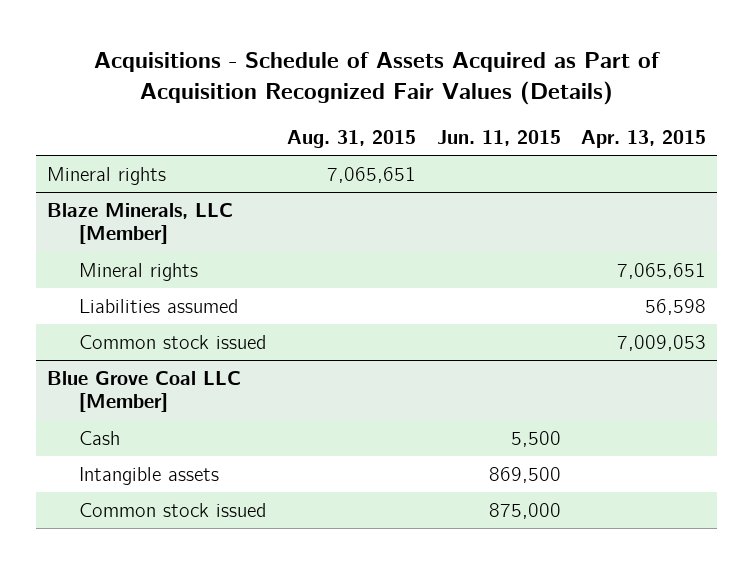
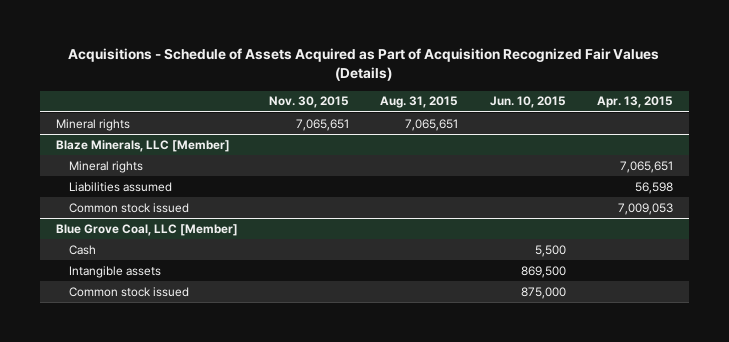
- | Aug. 31, 2015 | Jun. 11, 2015 | Apr. 13, 2015
+ | Nov. 30, 2015 | Aug. 31, 2015 | Jun. 10, 2015 | Apr. 13, 2015
- Blue Grove Coal LLC [Member]
+ Blue Grove Coal, LLC [Member]

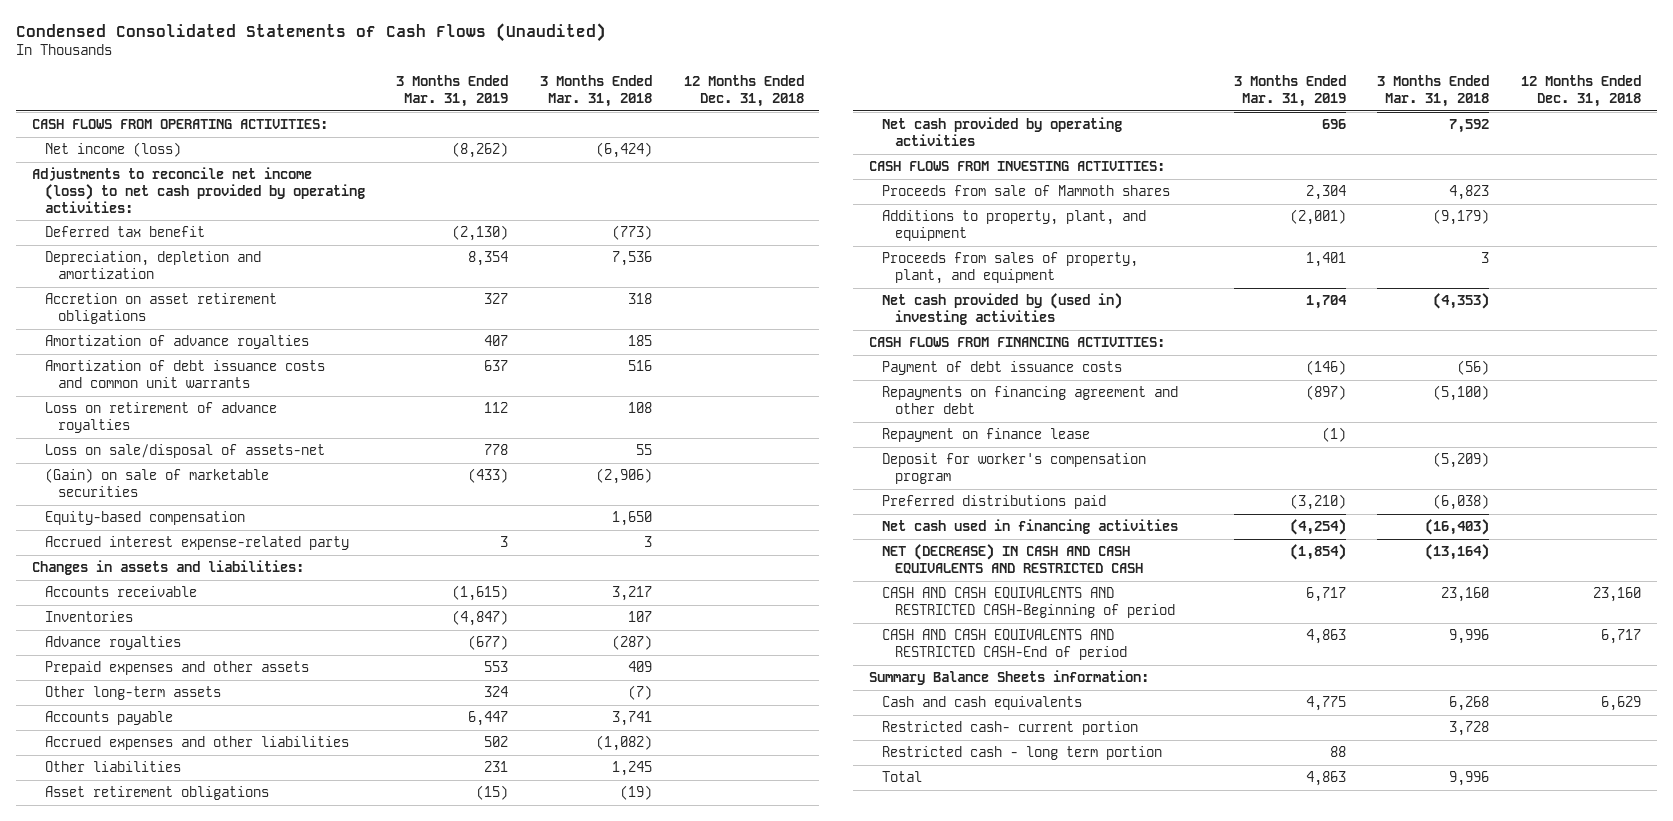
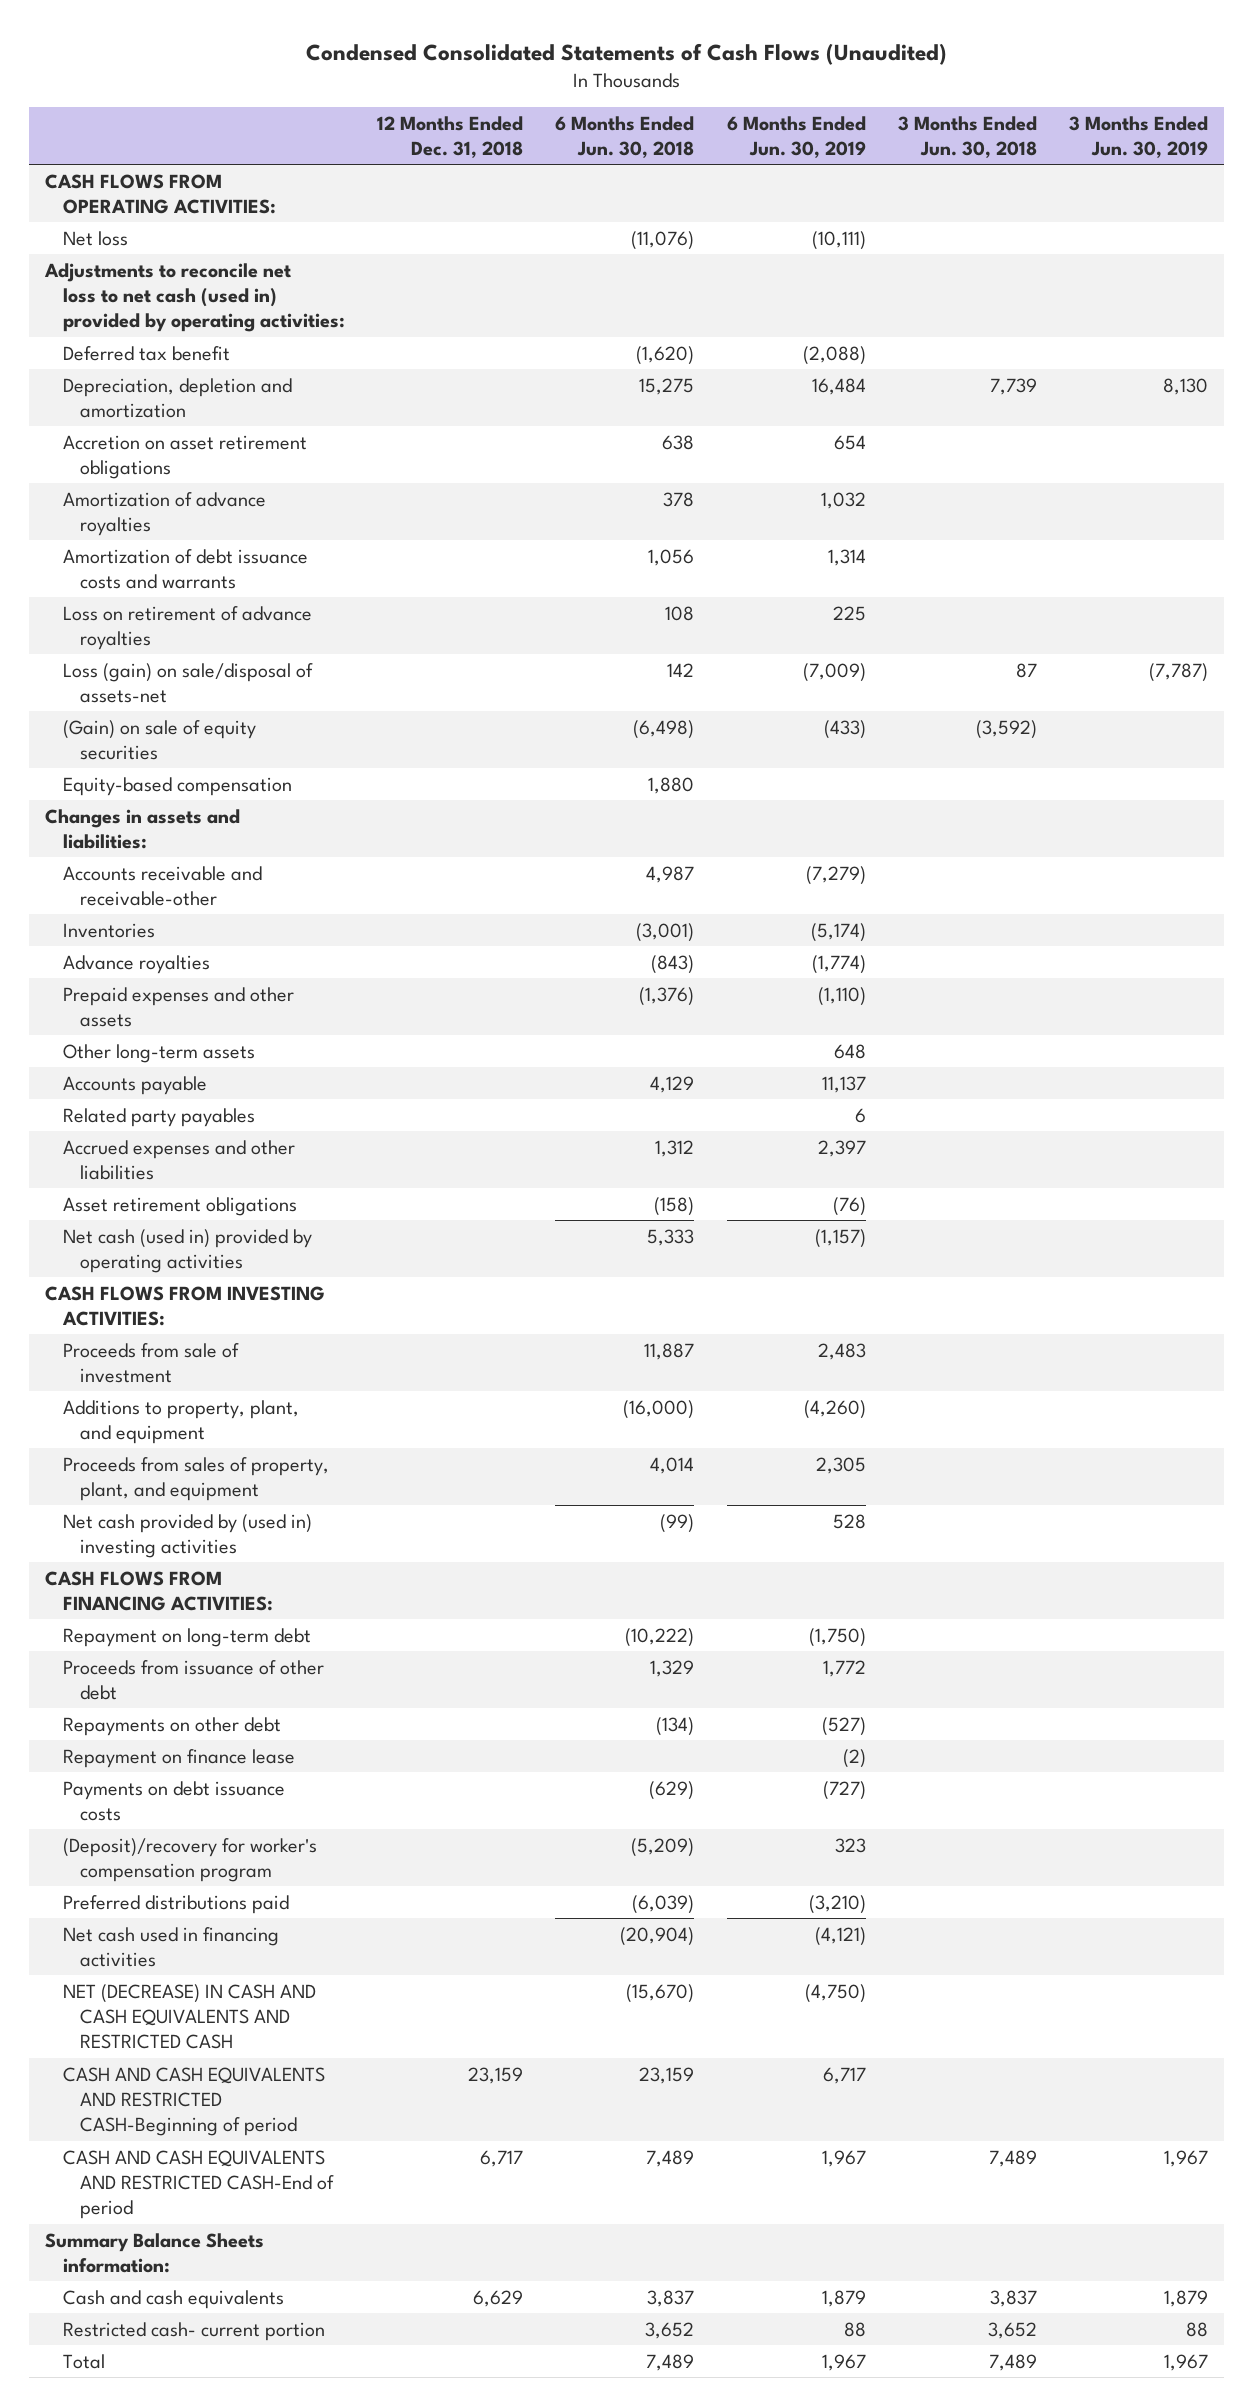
- | 3 Months Ended Mar. 31, 2019 | 3 Months Ended Mar. 31, 2018 | 12 Months Ended Dec. 31, 2018
+ | 12 Months Ended Dec. 31, 2018 | 6 Months Ended Jun. 30, 2018 | 6 Months Ended Jun. 30, 2019 | 3 Months Ended Jun. 30, 2018 | 3 Months Ended Jun. 30, 2019
- Net income (loss) | (8,262) | (6,424) |
- Adjustments to reconcile net income (loss) to net cash provided by operating activities:
+ Net loss | | (11,076) | (10,111) | |
+ Adjustments to reconcile net loss to net cash (used in) provided by operating activities:
- Amortization of debt issuance costs and common unit warrants | 637 | 516 |
+ Amortization of debt issuance costs and warrants | | 1,056 | 1,314 | |
- Loss on sale/disposal of assets-net | 778 | 55 |
- (Gain) on sale of marketable securities | (433) | (2,906) |
+ Loss (gain) on sale/disposal of assets-net | | 142 | (7,009) | 87 | (7,787)
+ (Gain) on sale of equity securities | | (6,498) | (433) | (3,592) |
- Accrued interest expense-related party | 3 | 3 |
- Accounts receivable | (1,615) | 3,217 |
+ Accounts receivable and receivable-other | | 4,987 | (7,279) | |
+ Related party payables | | | 6 | |
- Other liabilities | 231 | 1,245 |
- Net cash provided by operating activities | 696 | 7,592 |
+ Net cash (used in) provided by operating activities | | 5,333 | (1,157) | |
- Proceeds from sale of Mammoth shares | 2,304 | 4,823 |
+ Proceeds from sale of investment | | 11,887 | 2,483 | |
- Payment of debt issuance costs | (146) | (56) |
- Repayments on financing agreement and other debt | (897) | (5,100) |
+ Repayment on long-term debt | | (10,222) | (1,750) | |
+ Proceeds from issuance of other debt | | 1,329 | 1,772 | |
+ Repayments on other debt | | (134) | (527) | |
- Deposit for worker's compensation program | | (5,209) |
+ Payments on debt issuance costs | | (629) | (727) | |
+ (Deposit)/recovery for worker's compensation program | | (5,209) | 323 | |
- CASH AND CASH EQUIVALENTS AND RESTRICTED CASH-Beginning of period | 6,717 | 23,160 | 23,160
+ CASH AND CASH EQUIVALENTS AND RESTRICTED CASH-Beginning of period | 23,159 | 23,159 | 6,717 | |
- Restricted cash - long term portion | 88 | |

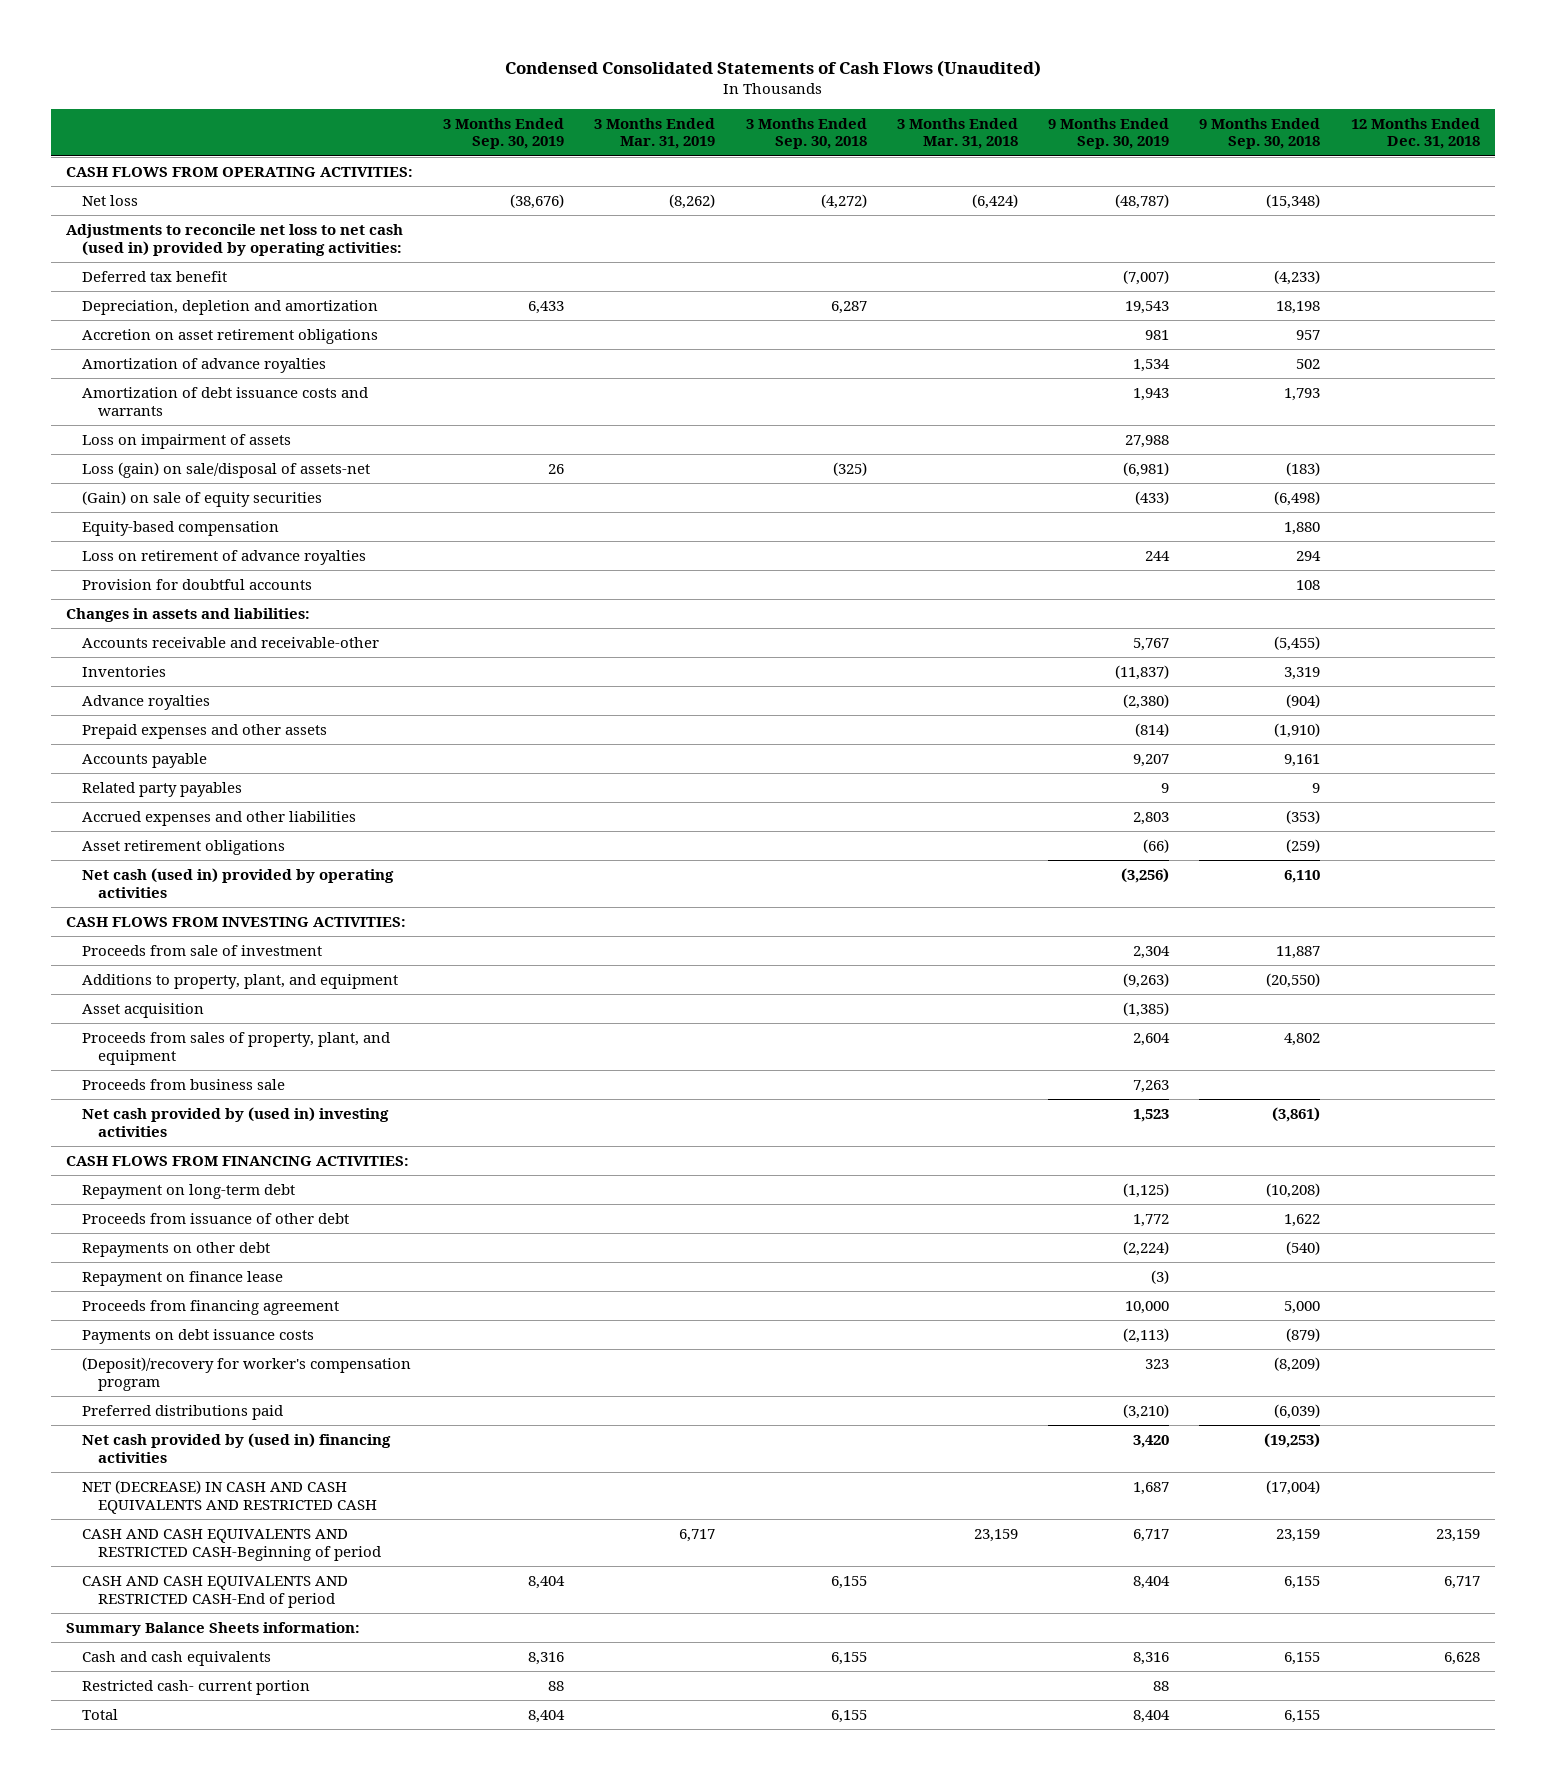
- | 12 Months Ended Dec. 31, 2018 | 6 Months Ended Jun. 30, 2018 | 6 Months Ended Jun. 30, 2019 | 3 Months Ended Jun. 30, 2018 | 3 Months Ended Jun. 30, 2019
+ | 3 Months Ended Sep. 30, 2019 | 3 Months Ended Mar. 31, 2019 | 3 Months Ended Sep. 30, 2018 | 3 Months Ended Mar. 31, 2018 | 9 Months Ended Sep. 30, 2019 | 9 Months Ended Sep. 30, 2018 | 12 Months Ended Dec. 31, 2018
+ Loss on impairment of assets | | | | | 27,988 | |
moved down: Loss on retirement of advance royalties | | | | | 244 | 294 |
+ Provision for doubtful accounts | | | | | | 108 |
- Other long-term assets | | | 648 | |
+ Asset acquisition | | | | | (1,385) | |
+ Proceeds from business sale | | | | | 7,263 | |
+ Proceeds from financing agreement | | | | | 10,000 | 5,000 |
- Net cash used in financing activities | | (20,904) | (4,121) | |
+ Net cash provided by (used in) financing activities | | | | | 3,420 | (19,253) |
- Cash and cash equivalents | 6,629 | 3,837 | 1,879 | 3,837 | 1,879
+ Cash and cash equivalents | 8,316 | | 6,155 | | 8,316 | 6,155 | 6,628

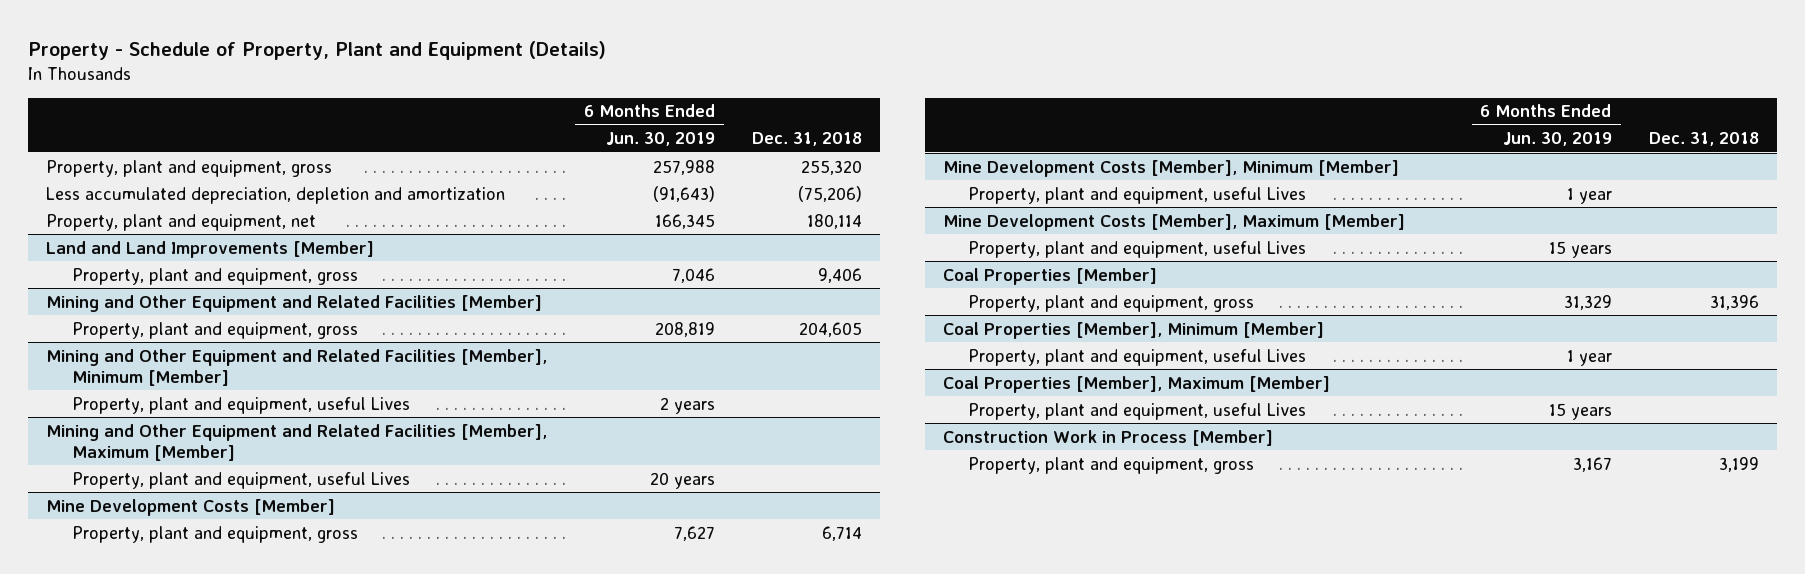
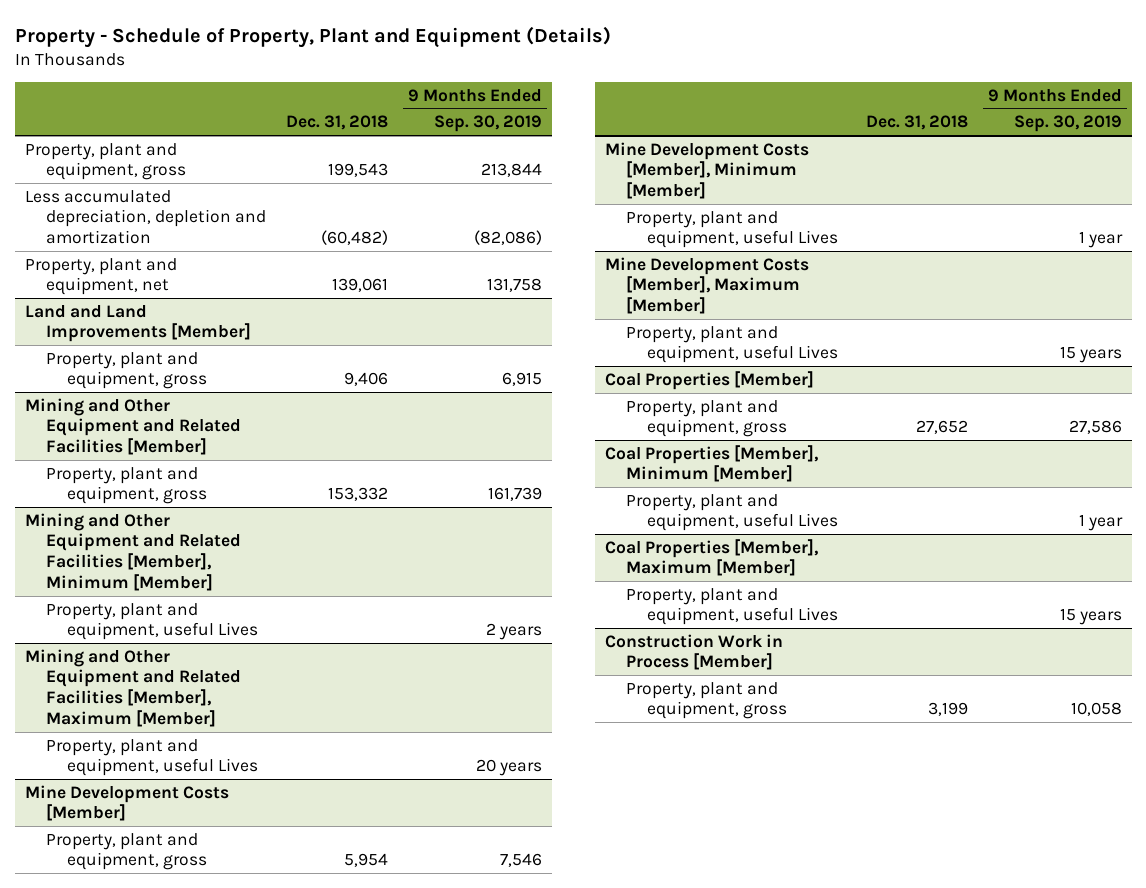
- | 6 Months Ended Jun. 30, 2019 | Dec. 31, 2018
+ | Dec. 31, 2018 | 9 Months Ended Sep. 30, 2019
- Property, plant and equipment, gross | 257,988 | 255,320
- Less accumulated depreciation, depletion and amortization | (91,643) | (75,206)
- Property, plant and equipment, net | 166,345 | 180,114
+ Property, plant and equipment, gross | 199,543 | 213,844
+ Less accumulated depreciation, depletion and amortization | (60,482) | (82,086)
+ Property, plant and equipment, net | 139,061 | 131,758
@ Mining and Other Equipment and Related Facilities [Member]
- Property, plant and equipment, gross | 208,819 | 204,605
+ Property, plant and equipment, gross | 153,332 | 161,739
@ Mine Development Costs [Member]
- Property, plant and equipment, gross | 7,627 | 6,714
+ Property, plant and equipment, gross | 5,954 | 7,546
@ Coal Properties [Member]
- Property, plant and equipment, gross | 31,329 | 31,396
+ Property, plant and equipment, gross | 27,652 | 27,586

